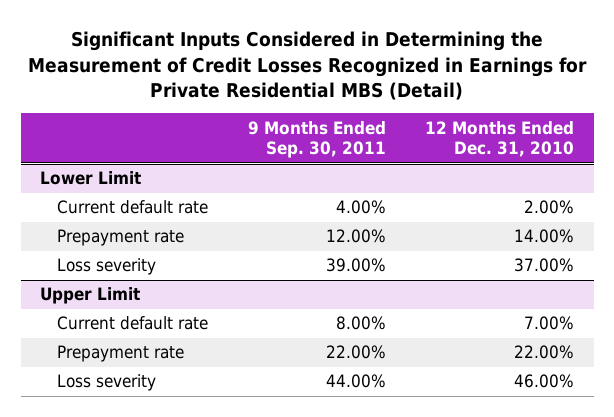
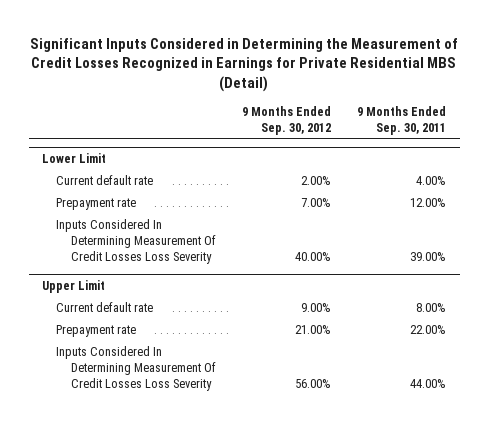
- | 9 Months Ended Sep. 30, 2011 | 12 Months Ended Dec. 31, 2010
+ | 9 Months Ended Sep. 30, 2012 | 9 Months Ended Sep. 30, 2011
@ Lower Limit
- Loss severity | 39.00% | 37.00%
+ Inputs Considered In Determining Measurement Of Credit Losses Loss Severity | 40.00% | 39.00%
@ Upper Limit
- Loss severity | 44.00% | 46.00%
+ Inputs Considered In Determining Measurement Of Credit Losses Loss Severity | 56.00% | 44.00%

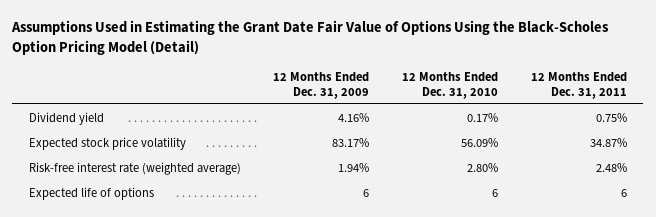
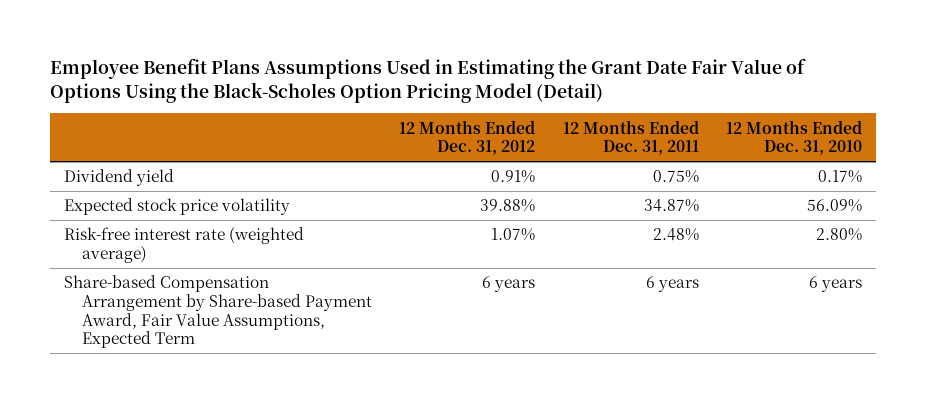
- Assumptions Used in Estimating the Grant Date Fair Value of Options Using the Black-Scholes Option Pricing Model (Detail)
+ Employee Benefit Plans Assumptions Used in Estimating the Grant Date Fair Value of Options Using the Black-Scholes Option Pricing Model (Detail)
- | 12 Months Ended Dec. 31, 2009 | 12 Months Ended Dec. 31, 2010 | 12 Months Ended Dec. 31, 2011
+ | 12 Months Ended Dec. 31, 2012 | 12 Months Ended Dec. 31, 2011 | 12 Months Ended Dec. 31, 2010
- Expected life of options | 6 | 6 | 6
+ Share-based Compensation Arrangement by Share-based Payment Award, Fair Value Assumptions, Expected Term | 6 years | 6 years | 6 years

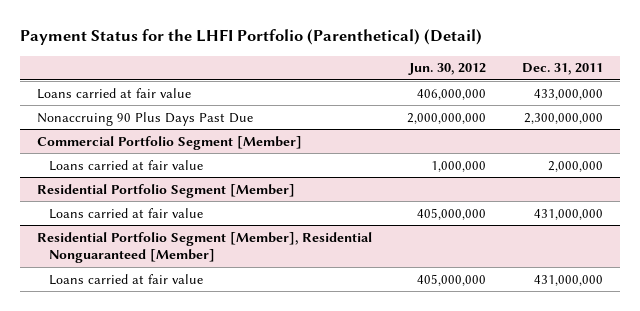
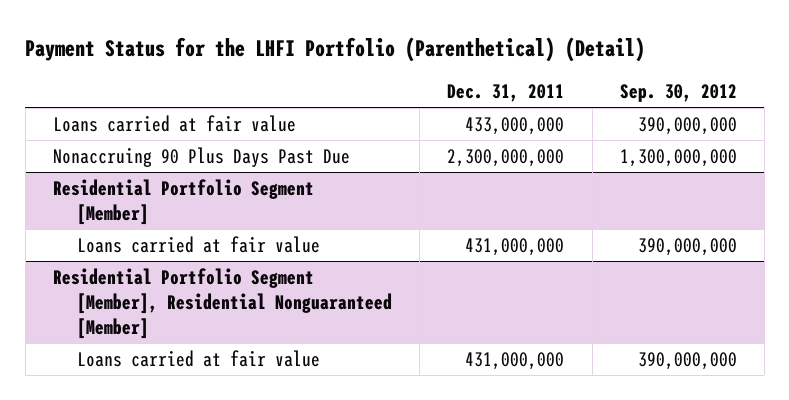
- | Jun. 30, 2012 | Dec. 31, 2011
+ | Dec. 31, 2011 | Sep. 30, 2012
- Commercial Portfolio Segment [Member]
- Loans carried at fair value | 1,000,000 | 2,000,000

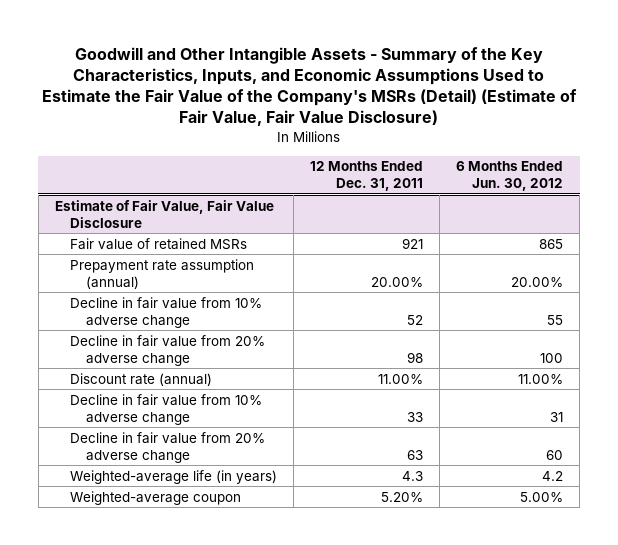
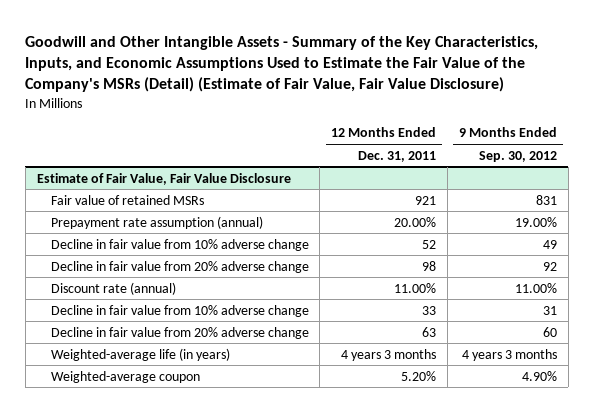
- | 12 Months Ended Dec. 31, 2011 | 6 Months Ended Jun. 30, 2012
+ | 12 Months Ended Dec. 31, 2011 | 9 Months Ended Sep. 30, 2012
@ Estimate of Fair Value, Fair Value Disclosure
- Weighted-average life (in years) | 4.3 | 4.2
+ Weighted-average life (in years) | 4 years 3 months | 4 years 3 months

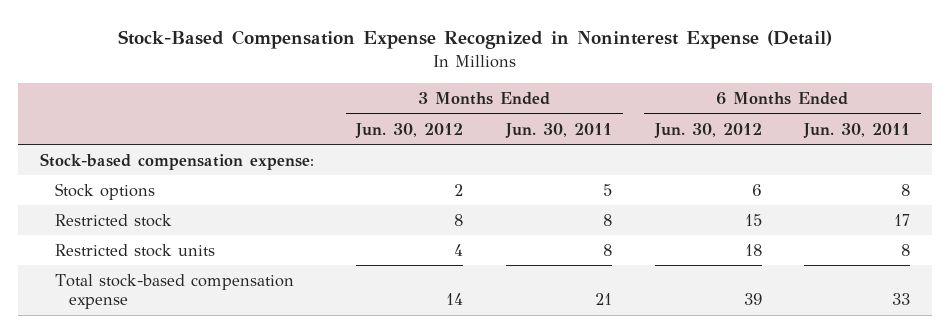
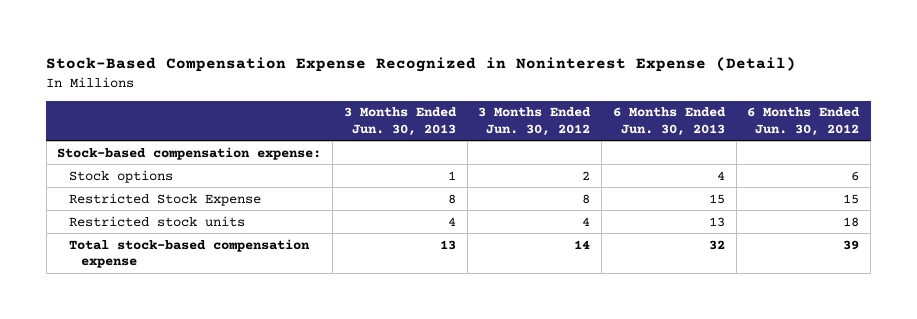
- | 3 Months Ended Jun. 30, 2012 | 3 Months Ended Jun. 30, 2011 | 6 Months Ended Jun. 30, 2012 | 6 Months Ended Jun. 30, 2011
+ | 3 Months Ended Jun. 30, 2013 | 3 Months Ended Jun. 30, 2012 | 6 Months Ended Jun. 30, 2013 | 6 Months Ended Jun. 30, 2012
- Restricted stock | 8 | 8 | 15 | 17
+ Restricted Stock Expense | 8 | 8 | 15 | 15

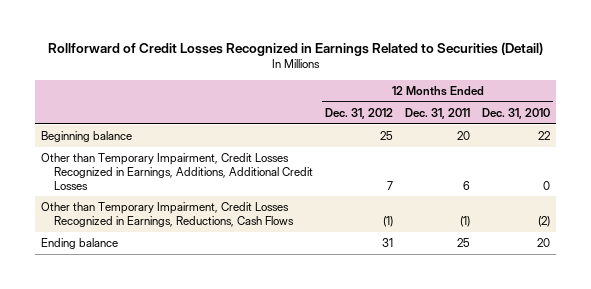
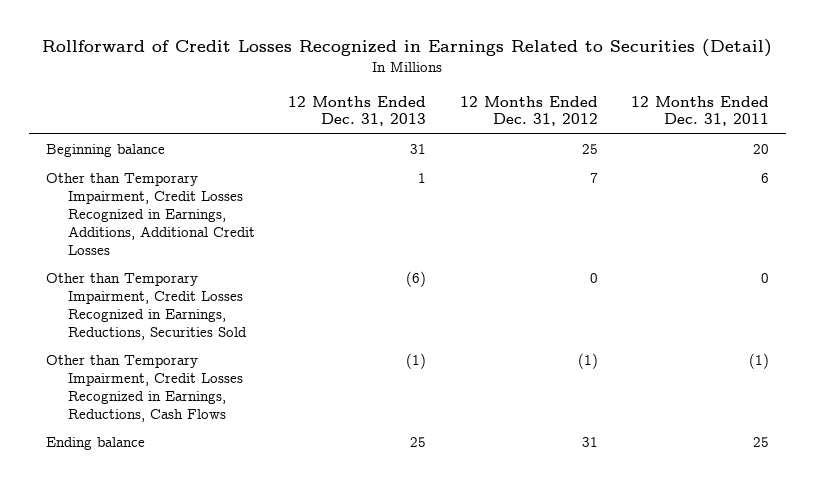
- | 12 Months Ended Dec. 31, 2012 | 12 Months Ended Dec. 31, 2011 | 12 Months Ended Dec. 31, 2010
+ | 12 Months Ended Dec. 31, 2013 | 12 Months Ended Dec. 31, 2012 | 12 Months Ended Dec. 31, 2011
+ Other than Temporary Impairment, Credit Losses Recognized in Earnings, Reductions, Securities Sold | (6) | 0 | 0

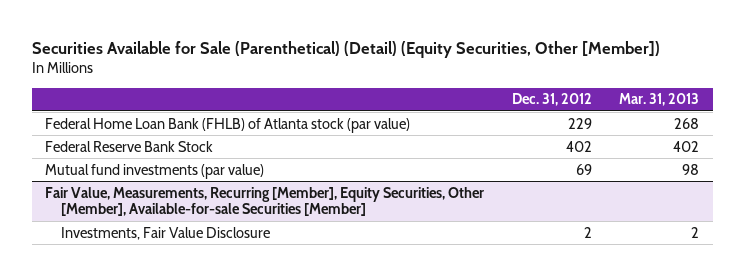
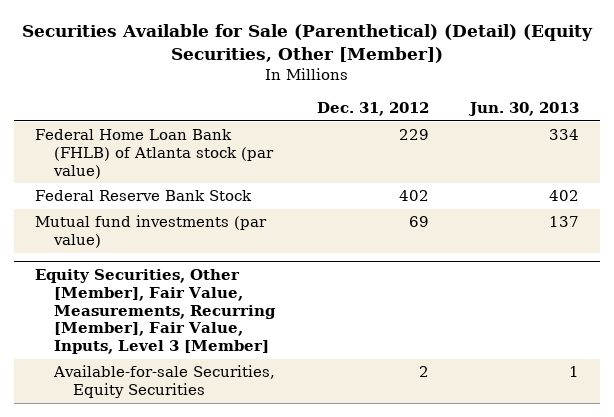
- | Dec. 31, 2012 | Mar. 31, 2013
+ | Dec. 31, 2012 | Jun. 30, 2013
- Fair Value, Measurements, Recurring [Member], Equity Securities, Other [Member], Available-for-sale Securities [Member]
- Investments, Fair Value Disclosure | 2 | 2
+ Equity Securities, Other [Member], Fair Value, Measurements, Recurring [Member], Fair Value, Inputs, Level 3 [Member]
+ Available-for-sale Securities, Equity Securities | 2 | 1

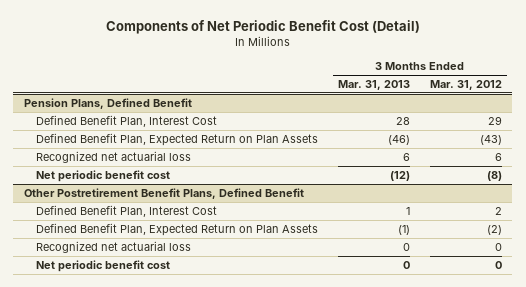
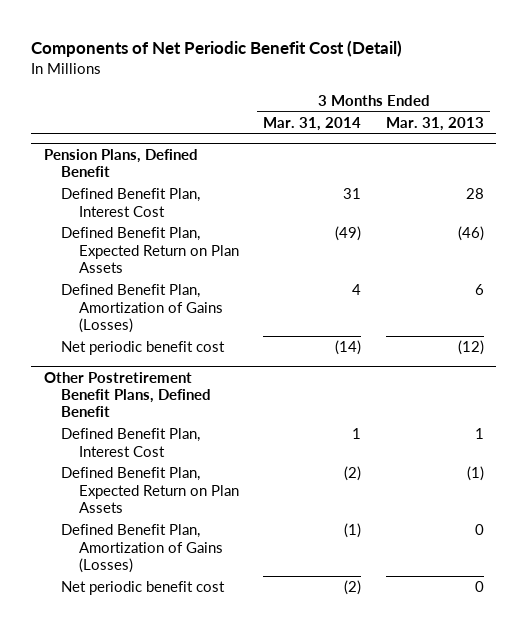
- | 3 Months Ended Mar. 31, 2013 | 3 Months Ended Mar. 31, 2012
+ | 3 Months Ended Mar. 31, 2014 | 3 Months Ended Mar. 31, 2013
@ Pension Plans, Defined Benefit
- Recognized net actuarial loss | 6 | 6
+ Defined Benefit Plan, Amortization of Gains (Losses) | 4 | 6
@ Other Postretirement Benefit Plans, Defined Benefit
- Recognized net actuarial loss | 0 | 0
+ Defined Benefit Plan, Amortization of Gains (Losses) | (1) | 0

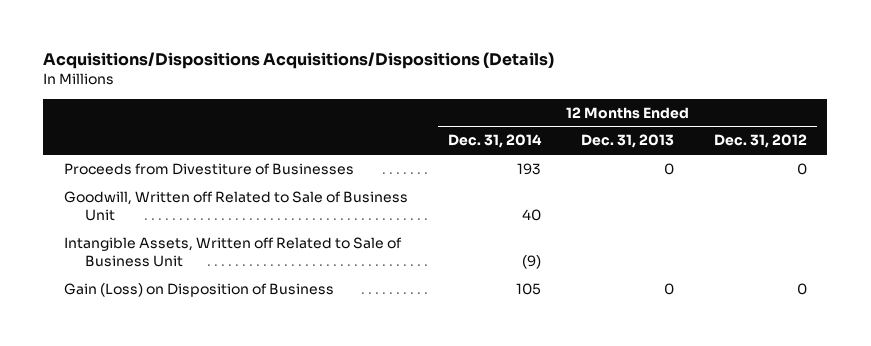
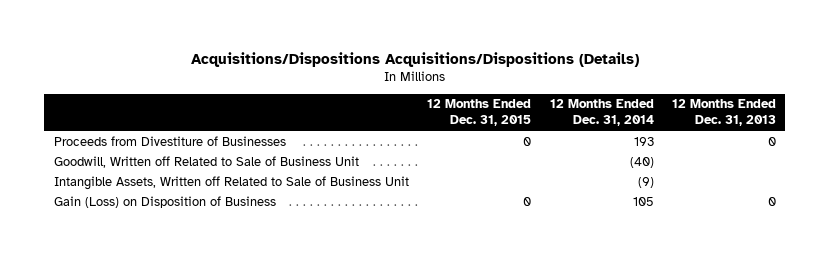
- | 12 Months Ended Dec. 31, 2014 | 12 Months Ended Dec. 31, 2013 | 12 Months Ended Dec. 31, 2012
+ | 12 Months Ended Dec. 31, 2015 | 12 Months Ended Dec. 31, 2014 | 12 Months Ended Dec. 31, 2013
- Goodwill, Written off Related to Sale of Business Unit | 40 | |
+ Goodwill, Written off Related to Sale of Business Unit | | (40) |

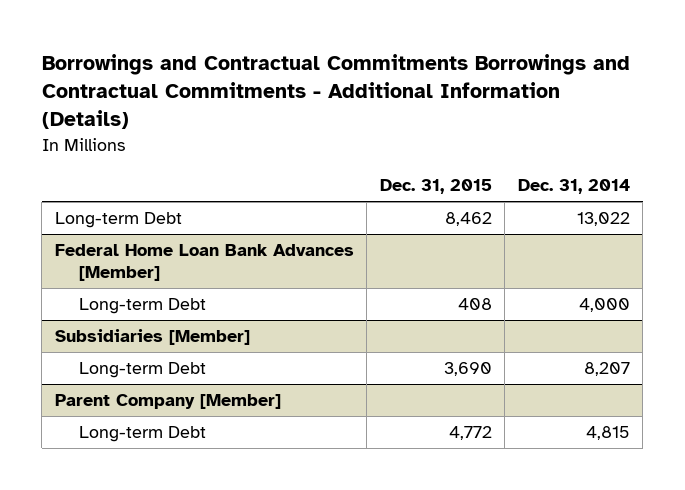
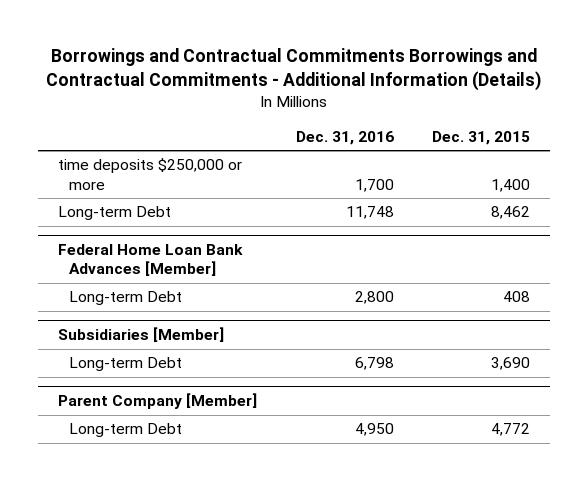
- | Dec. 31, 2015 | Dec. 31, 2014
+ | Dec. 31, 2016 | Dec. 31, 2015
+ time deposits $250,000 or more | 1,700 | 1,400

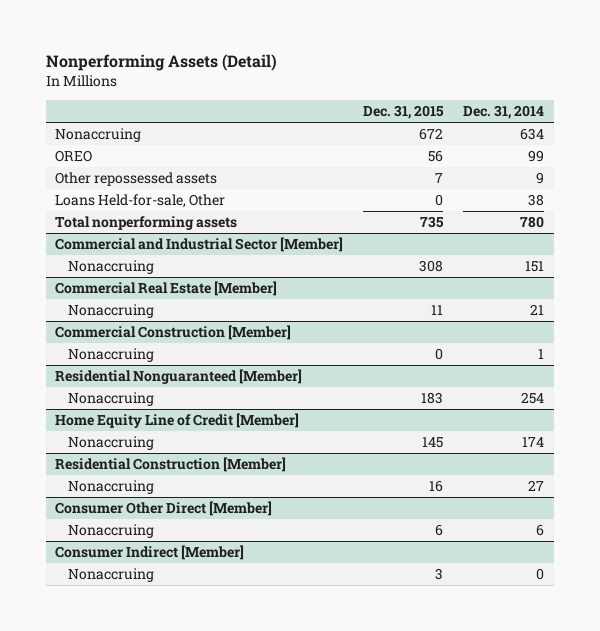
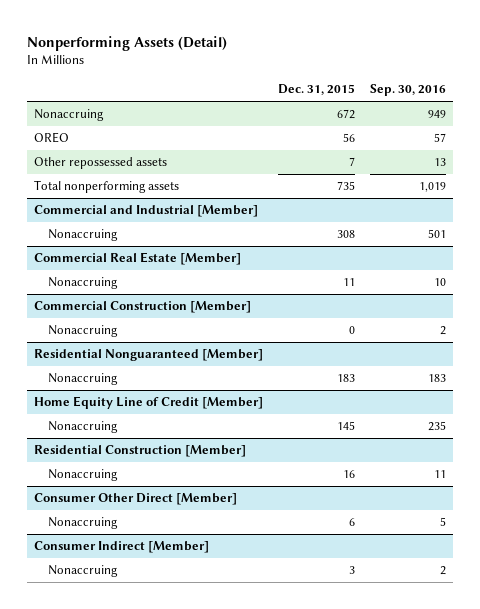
- | Dec. 31, 2015 | Dec. 31, 2014
+ | Dec. 31, 2015 | Sep. 30, 2016
- Loans Held-for-sale, Other | 0 | 38
- Commercial and Industrial Sector [Member]
+ Commercial and Industrial [Member]

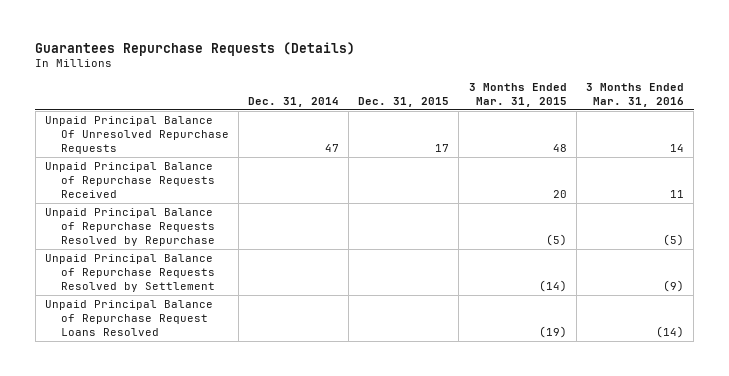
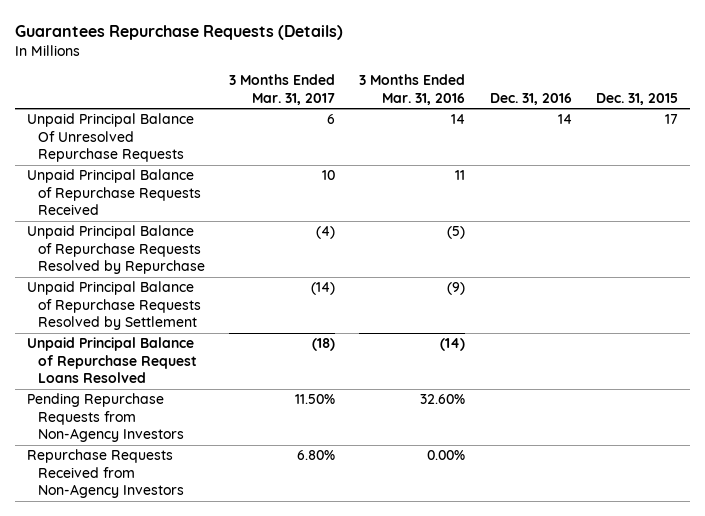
- | Dec. 31, 2014 | Dec. 31, 2015 | 3 Months Ended Mar. 31, 2015 | 3 Months Ended Mar. 31, 2016
+ | 3 Months Ended Mar. 31, 2017 | 3 Months Ended Mar. 31, 2016 | Dec. 31, 2016 | Dec. 31, 2015
+ Pending Repurchase Requests from Non-Agency Investors | 11.50% | 32.60% | |
+ Repurchase Requests Received from Non-Agency Investors | 6.80% | 0.00% | |

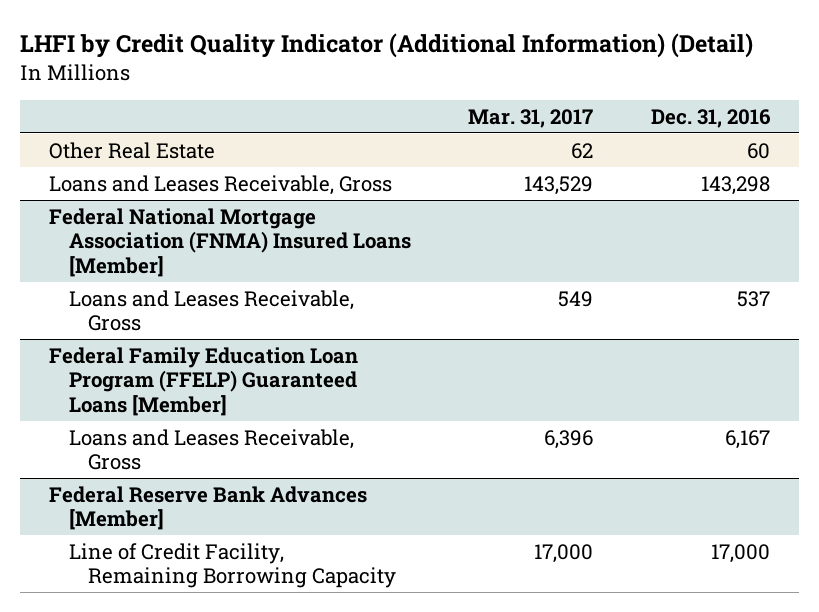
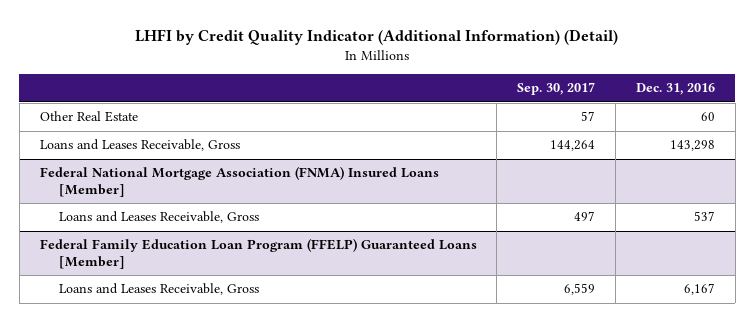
- | Mar. 31, 2017 | Dec. 31, 2016
+ | Sep. 30, 2017 | Dec. 31, 2016
- Federal Reserve Bank Advances [Member]
- Line of Credit Facility, Remaining Borrowing Capacity | 17,000 | 17,000

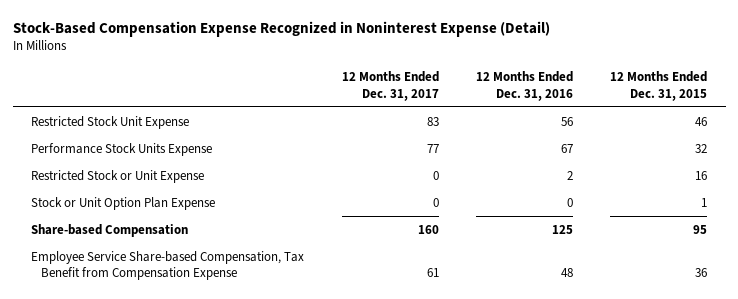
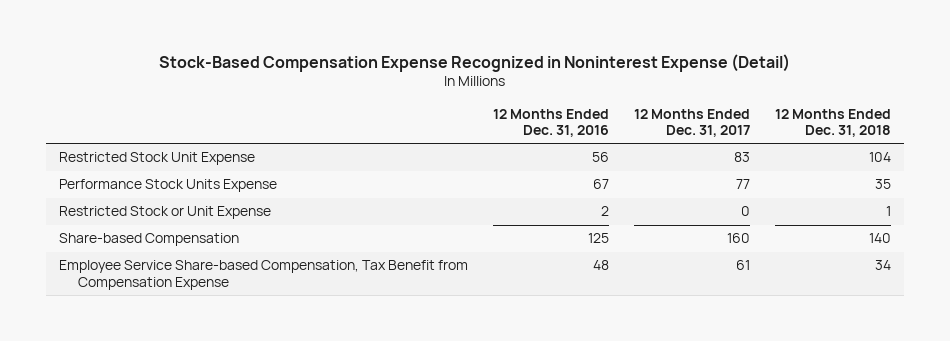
- | 12 Months Ended Dec. 31, 2017 | 12 Months Ended Dec. 31, 2016 | 12 Months Ended Dec. 31, 2015
+ | 12 Months Ended Dec. 31, 2016 | 12 Months Ended Dec. 31, 2017 | 12 Months Ended Dec. 31, 2018
- Stock or Unit Option Plan Expense | 0 | 0 | 1

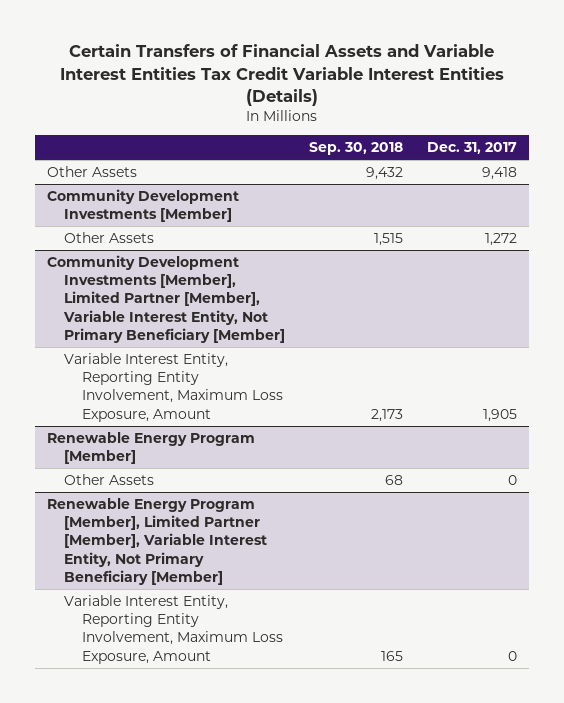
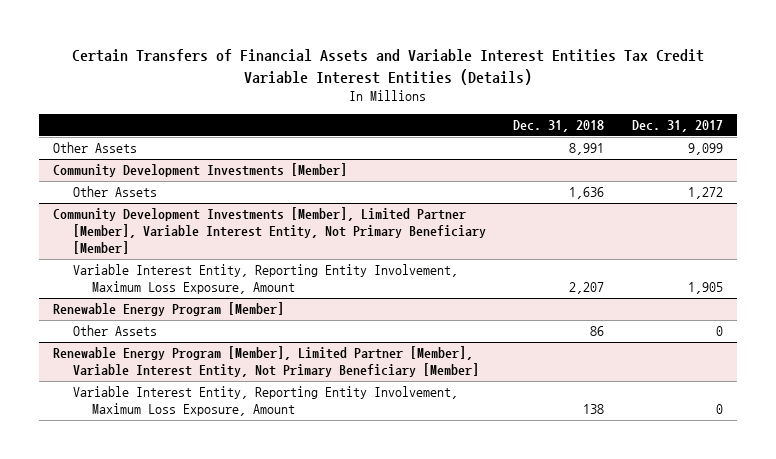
- | Sep. 30, 2018 | Dec. 31, 2017
+ | Dec. 31, 2018 | Dec. 31, 2017
- Other Assets | 9,432 | 9,418
+ Other Assets | 8,991 | 9,099

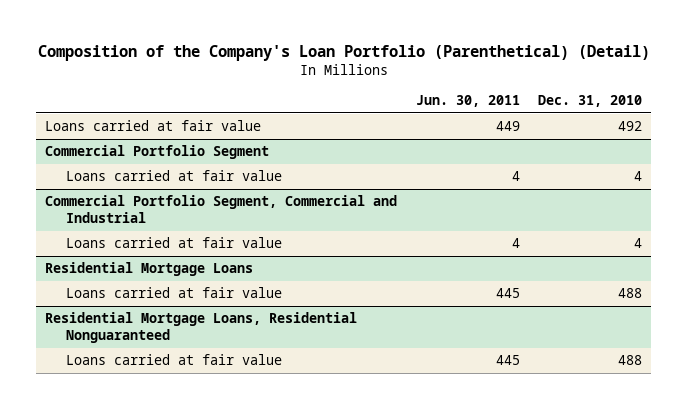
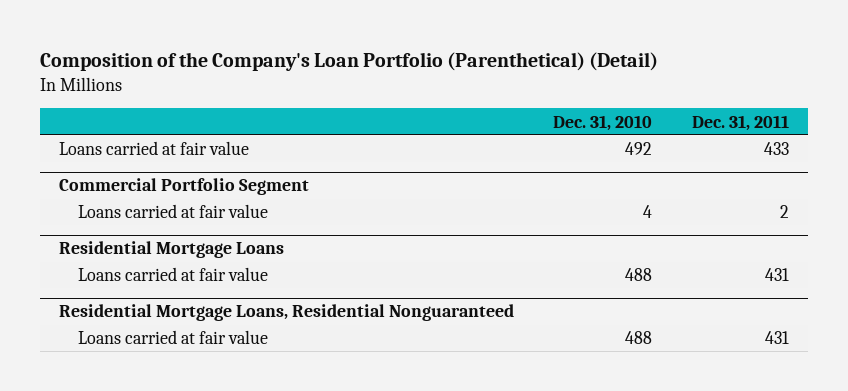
- | Jun. 30, 2011 | Dec. 31, 2010
+ | Dec. 31, 2010 | Dec. 31, 2011
- Commercial Portfolio Segment, Commercial and Industrial
- Loans carried at fair value | 4 | 4

